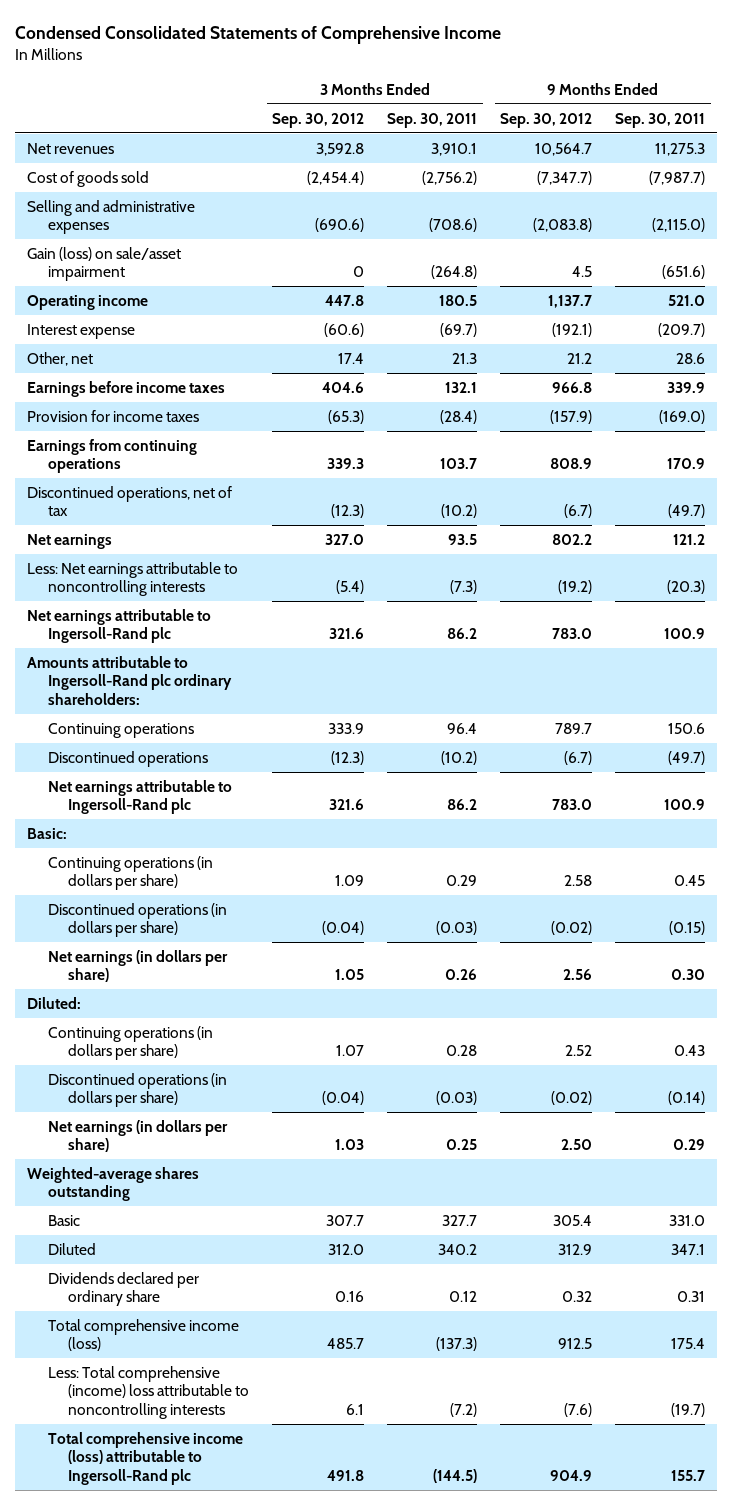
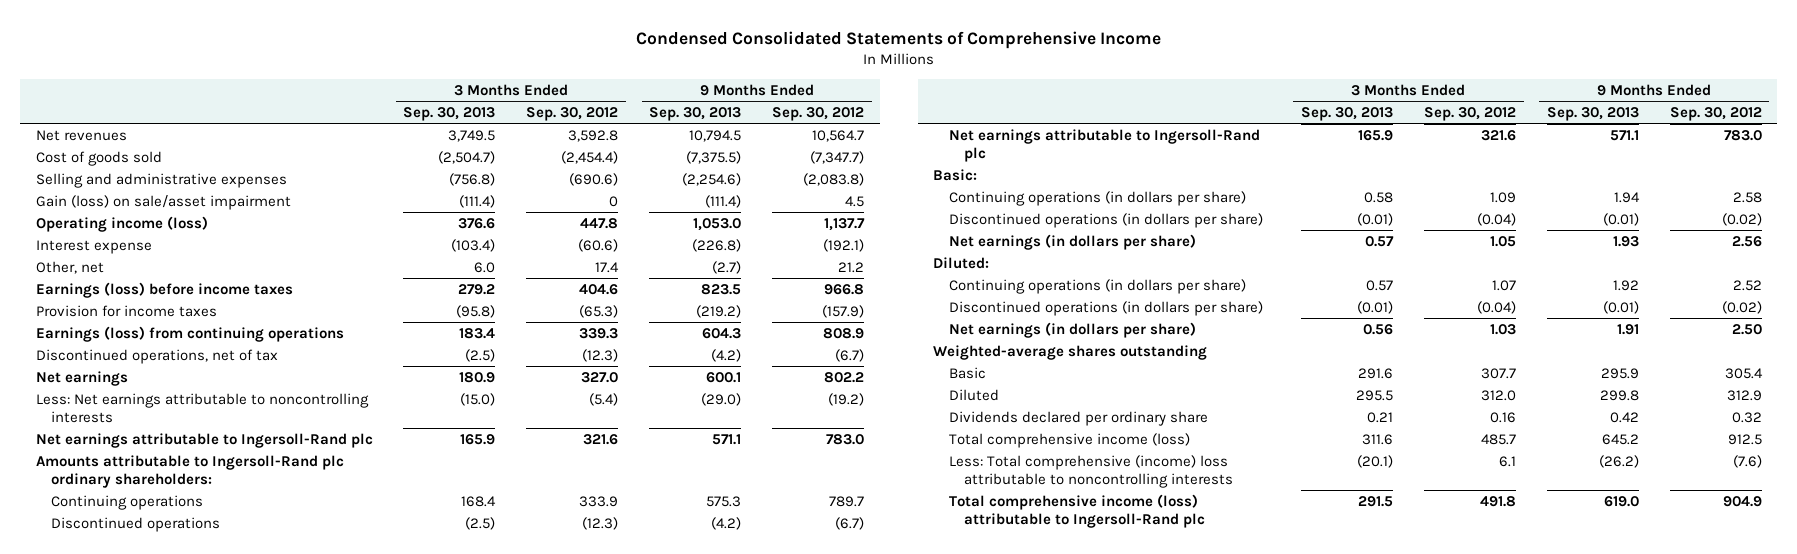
- | 3 Months Ended Sep. 30, 2012 | 3 Months Ended Sep. 30, 2011 | 9 Months Ended Sep. 30, 2012 | 9 Months Ended Sep. 30, 2011
+ | 3 Months Ended Sep. 30, 2013 | 3 Months Ended Sep. 30, 2012 | 9 Months Ended Sep. 30, 2013 | 9 Months Ended Sep. 30, 2012
- Operating income | 447.8 | 180.5 | 1,137.7 | 521.0
+ Operating income (loss) | 376.6 | 447.8 | 1,053.0 | 1,137.7
- Earnings before income taxes | 404.6 | 132.1 | 966.8 | 339.9
+ Earnings (loss) before income taxes | 279.2 | 404.6 | 823.5 | 966.8
- Earnings from continuing operations | 339.3 | 103.7 | 808.9 | 170.9
+ Earnings (loss) from continuing operations | 183.4 | 339.3 | 604.3 | 808.9

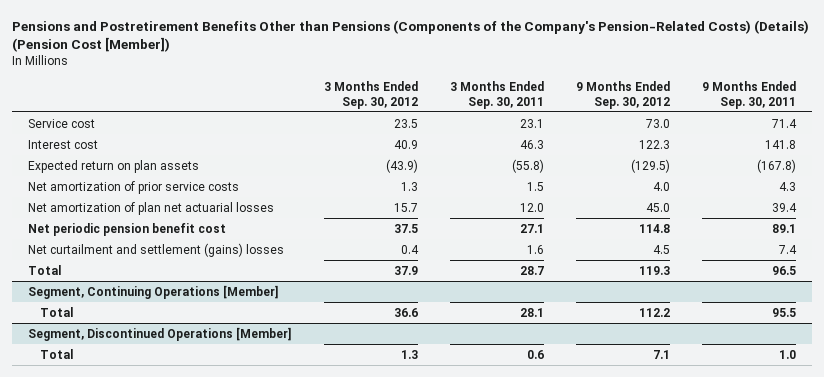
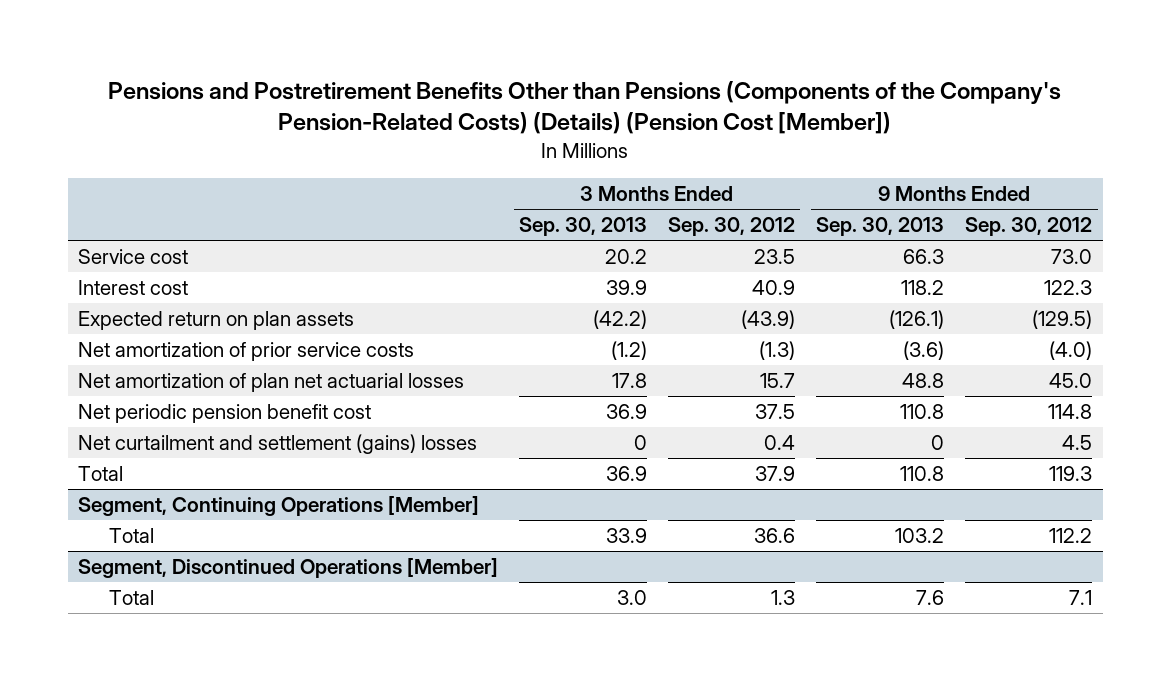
- | 3 Months Ended Sep. 30, 2012 | 3 Months Ended Sep. 30, 2011 | 9 Months Ended Sep. 30, 2012 | 9 Months Ended Sep. 30, 2011
+ | 3 Months Ended Sep. 30, 2013 | 3 Months Ended Sep. 30, 2012 | 9 Months Ended Sep. 30, 2013 | 9 Months Ended Sep. 30, 2012
- Net amortization of prior service costs | 1.3 | 1.5 | 4.0 | 4.3
+ Net amortization of prior service costs | (1.2) | (1.3) | (3.6) | (4.0)

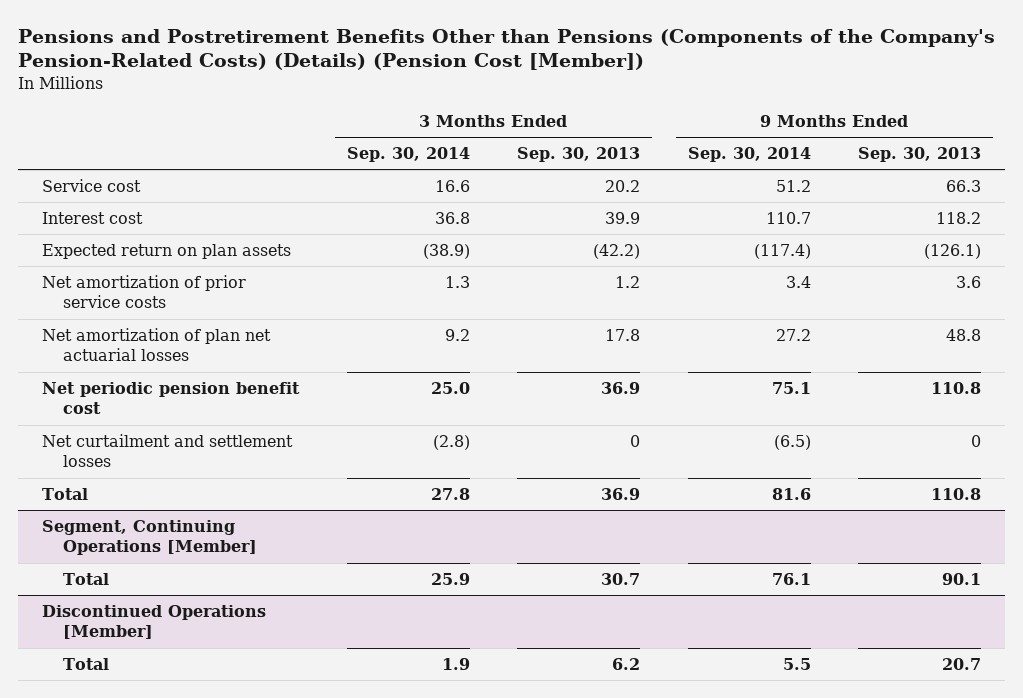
- | 3 Months Ended Sep. 30, 2013 | 3 Months Ended Sep. 30, 2012 | 9 Months Ended Sep. 30, 2013 | 9 Months Ended Sep. 30, 2012
+ | 3 Months Ended Sep. 30, 2014 | 3 Months Ended Sep. 30, 2013 | 9 Months Ended Sep. 30, 2014 | 9 Months Ended Sep. 30, 2013
- Net amortization of prior service costs | (1.2) | (1.3) | (3.6) | (4.0)
+ Net amortization of prior service costs | 1.3 | 1.2 | 3.4 | 3.6
- Net curtailment and settlement (gains) losses | 0 | 0.4 | 0 | 4.5
+ Net curtailment and settlement losses | (2.8) | 0 | (6.5) | 0
@ Segment, Continuing Operations [Member]
- Total | 33.9 | 36.6 | 103.2 | 112.2
- Segment, Discontinued Operations [Member]
- Total | 3.0 | 1.3 | 7.6 | 7.1
@ Segment, Continuing Operations [Member]
+ Total | 25.9 | 30.7 | 76.1 | 90.1
+ Discontinued Operations [Member]
+ Total | 1.9 | 6.2 | 5.5 | 20.7

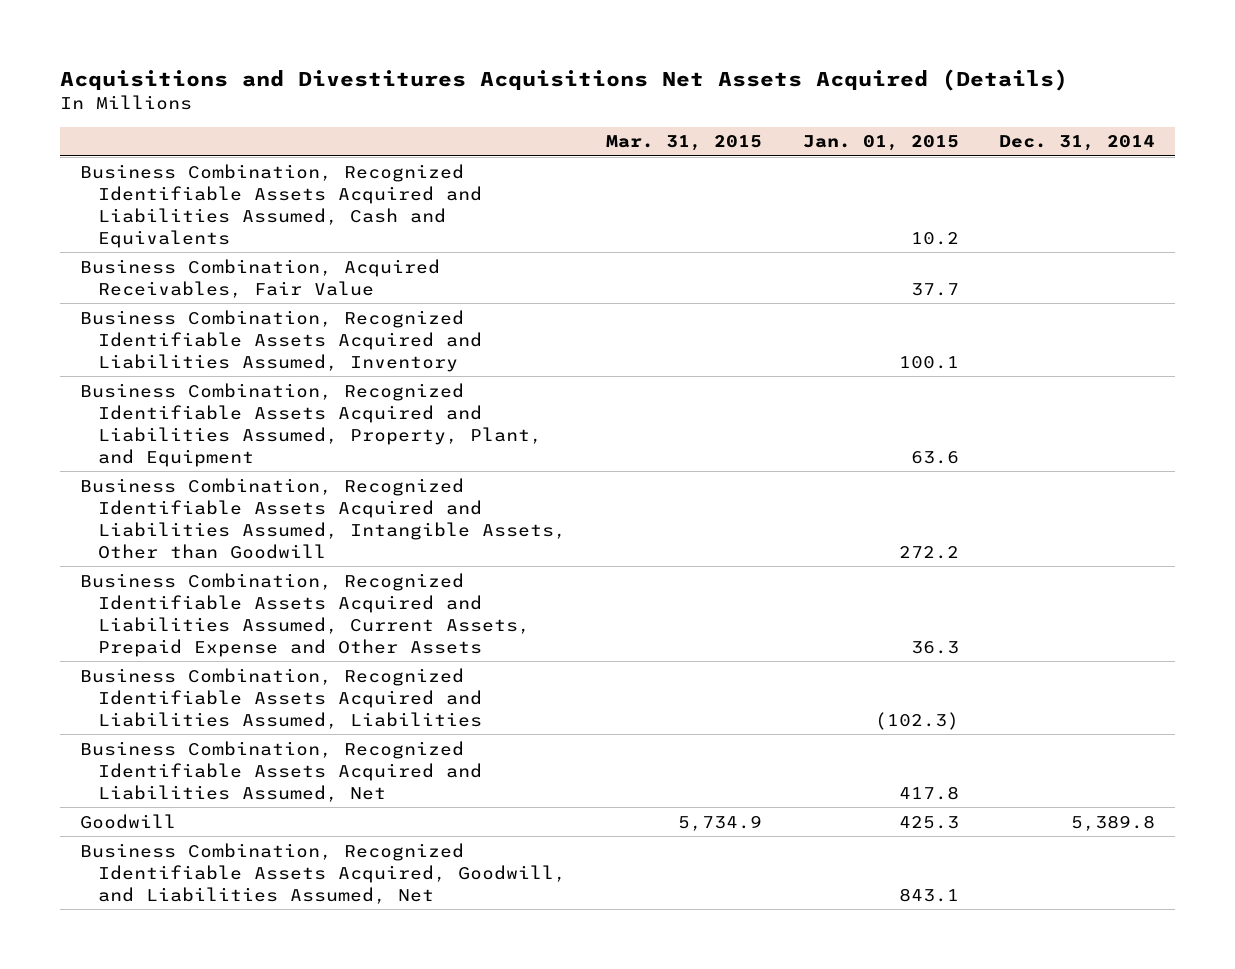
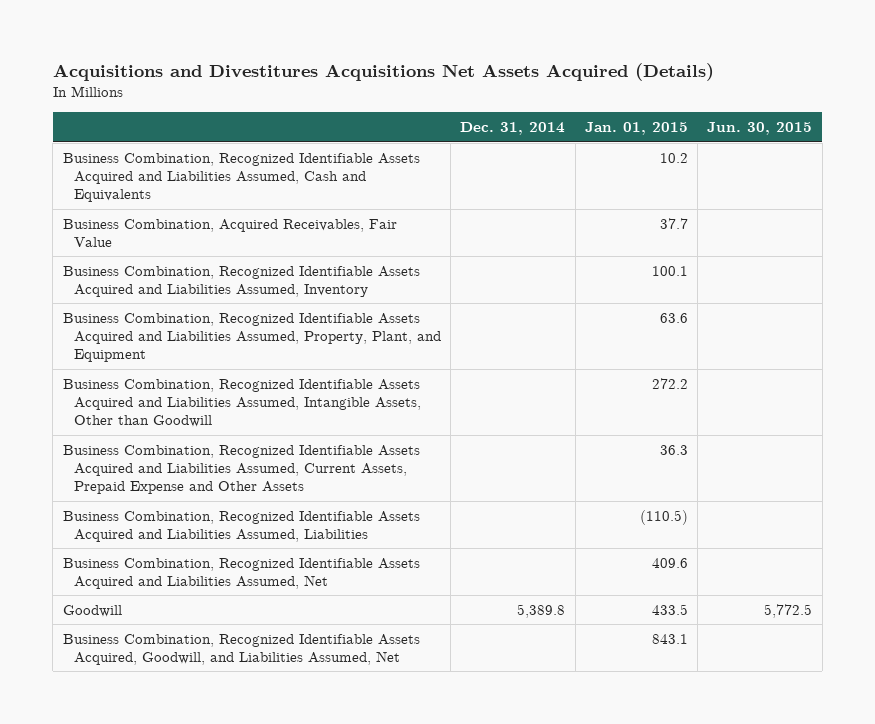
- | Mar. 31, 2015 | Jan. 01, 2015 | Dec. 31, 2014
+ | Dec. 31, 2014 | Jan. 01, 2015 | Jun. 30, 2015
- Business Combination, Recognized Identifiable Assets Acquired and Liabilities Assumed, Liabilities | | (102.3) |
- Business Combination, Recognized Identifiable Assets Acquired and Liabilities Assumed, Net | | 417.8 |
- Goodwill | 5,734.9 | 425.3 | 5,389.8
+ Business Combination, Recognized Identifiable Assets Acquired and Liabilities Assumed, Liabilities | | (110.5) |
+ Business Combination, Recognized Identifiable Assets Acquired and Liabilities Assumed, Net | | 409.6 |
+ Goodwill | 5,389.8 | 433.5 | 5,772.5

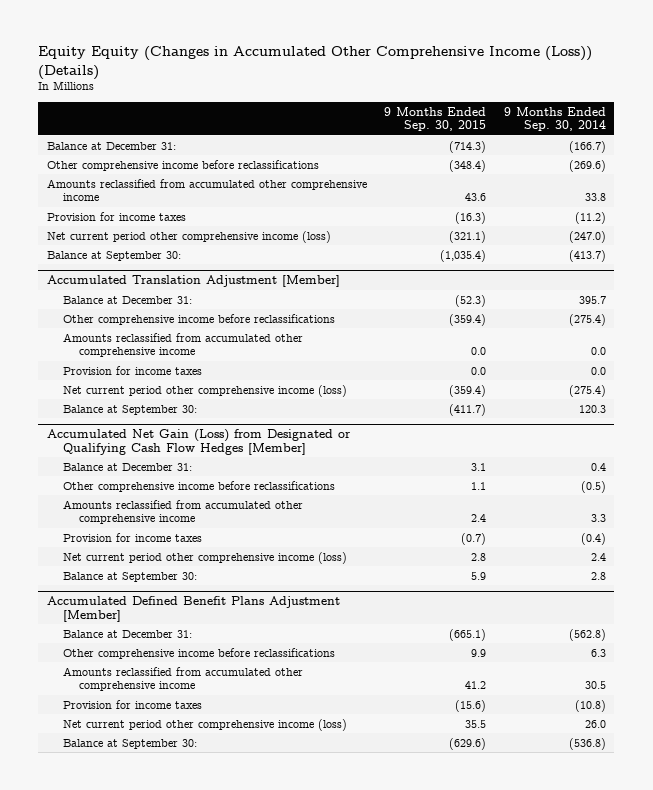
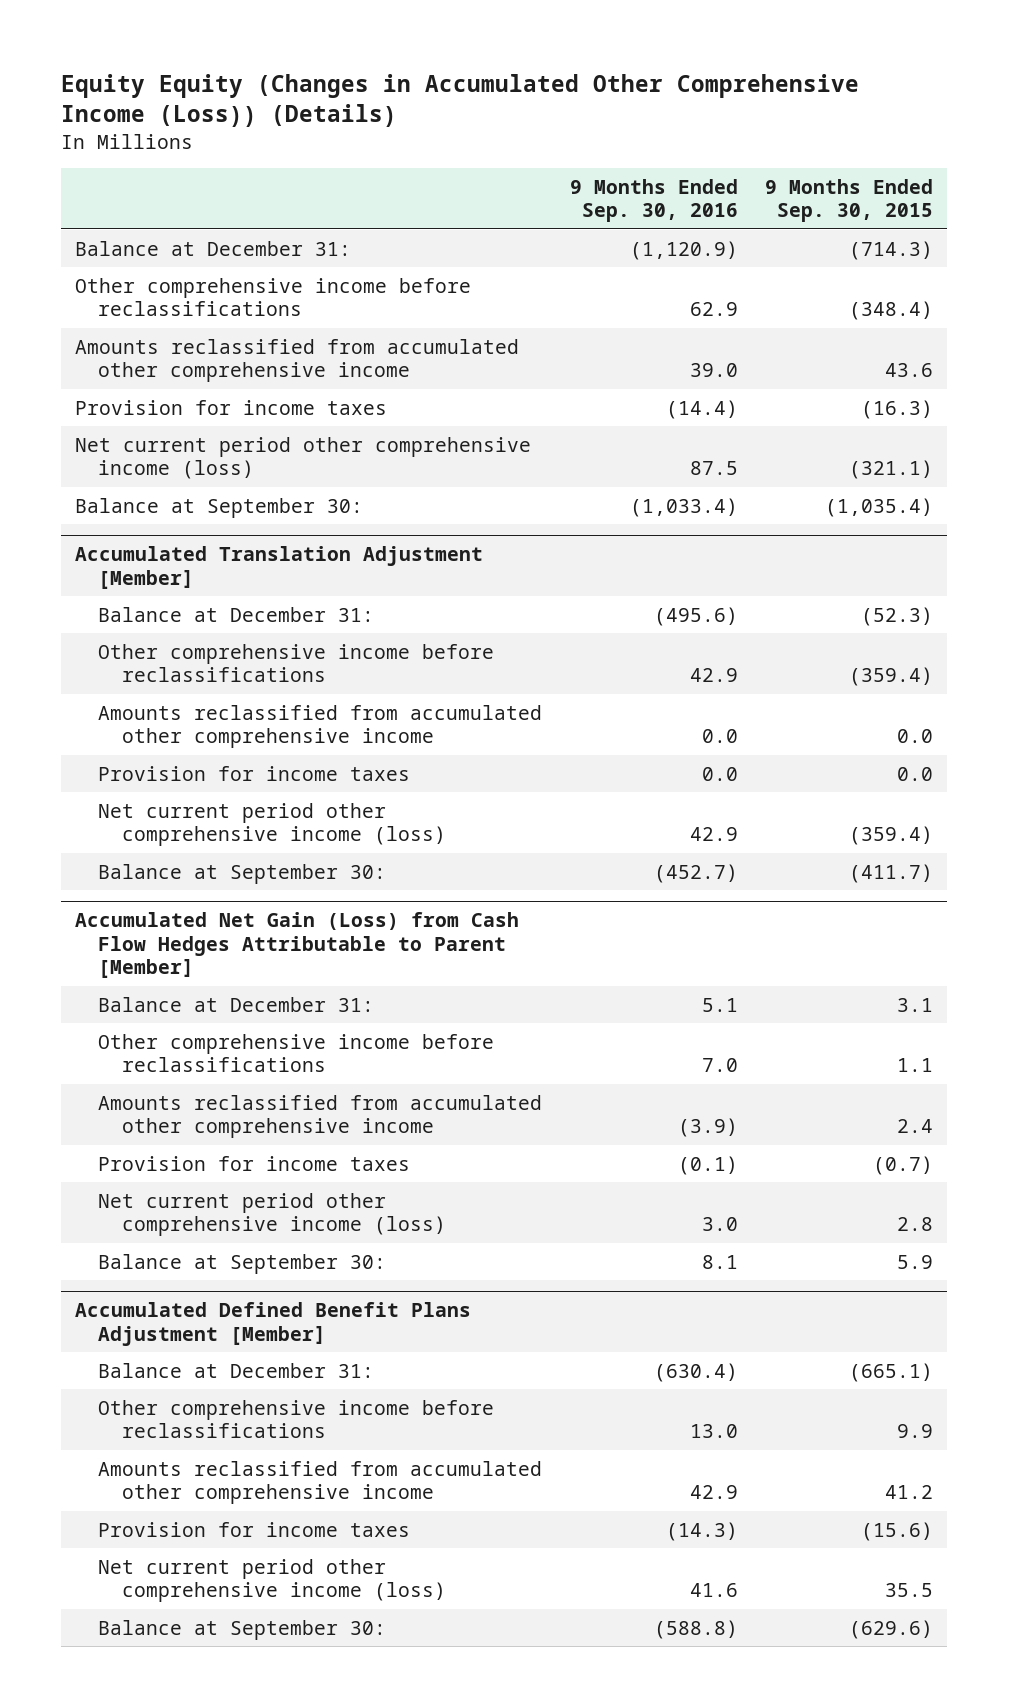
- | 9 Months Ended Sep. 30, 2015 | 9 Months Ended Sep. 30, 2014
+ | 9 Months Ended Sep. 30, 2016 | 9 Months Ended Sep. 30, 2015
- Accumulated Net Gain (Loss) from Designated or Qualifying Cash Flow Hedges [Member]
+ Accumulated Net Gain (Loss) from Cash Flow Hedges Attributable to Parent [Member]

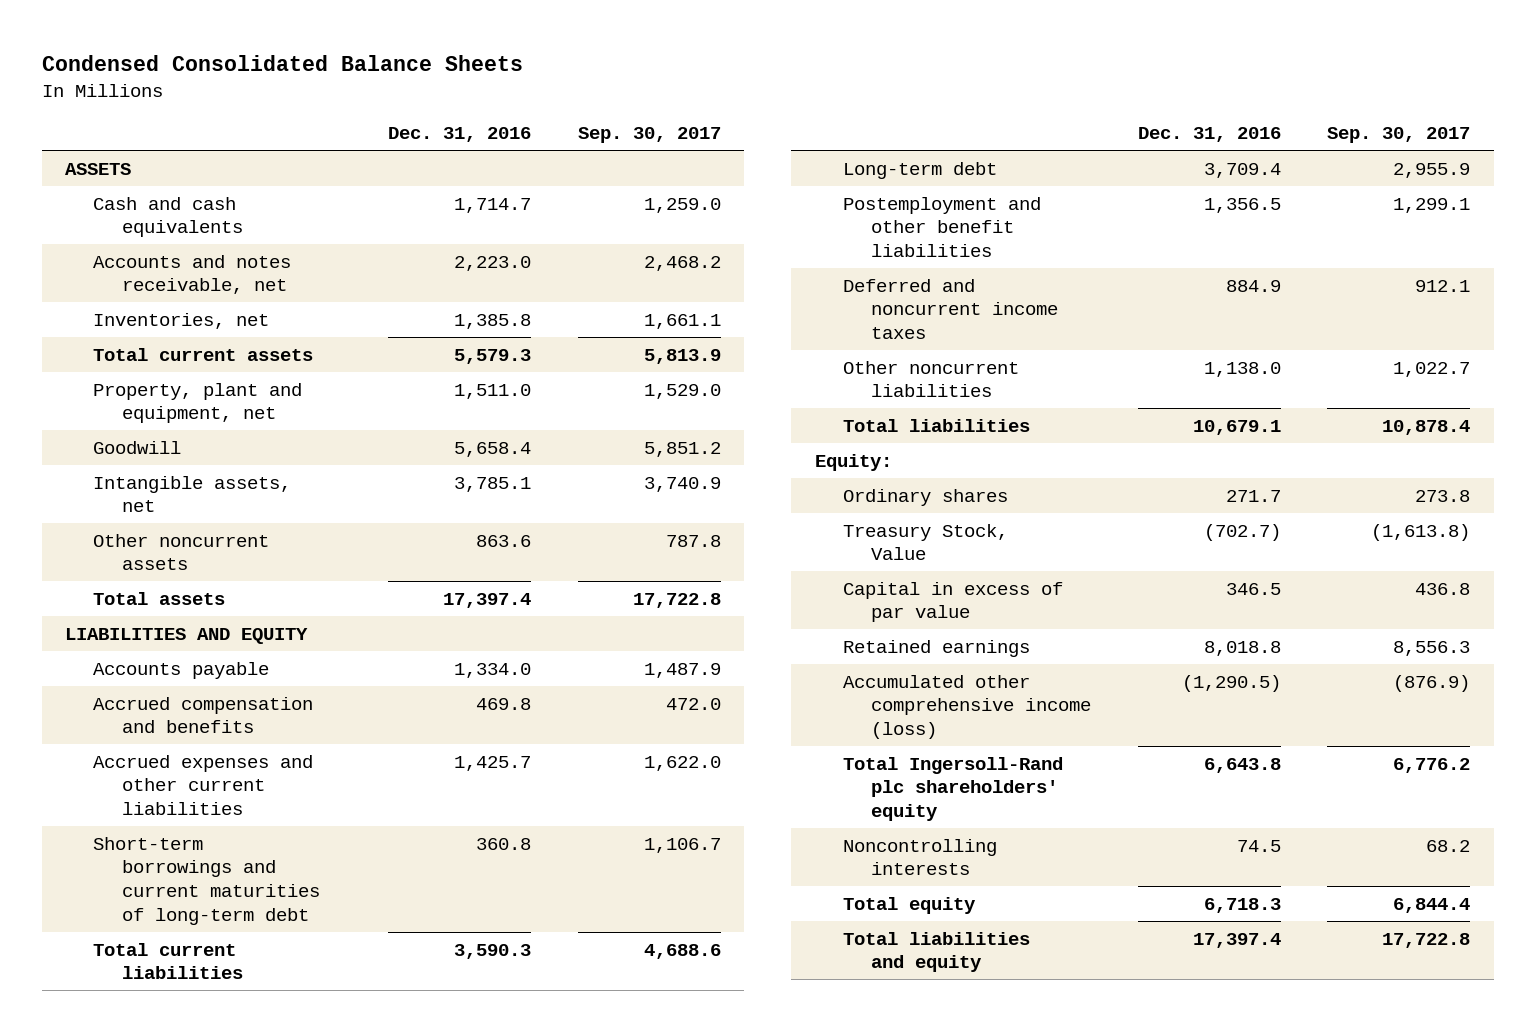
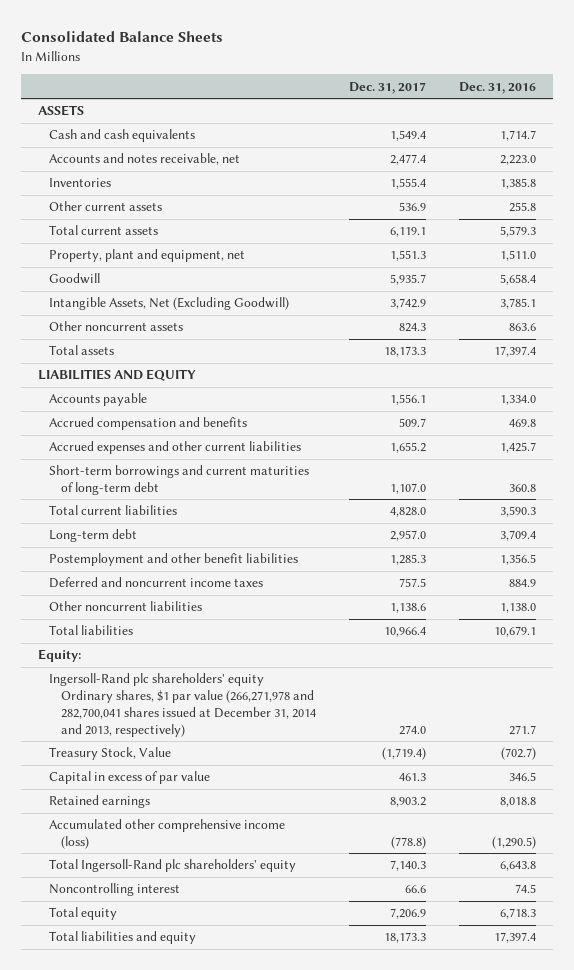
- Condensed Consolidated Balance Sheets
+ Consolidated Balance Sheets
- | Dec. 31, 2016 | Sep. 30, 2017
+ | Dec. 31, 2017 | Dec. 31, 2016
- Inventories, net | 1,385.8 | 1,661.1
+ Inventories | 1,555.4 | 1,385.8
+ Other current assets | 536.9 | 255.8
- Intangible assets, net | 3,785.1 | 3,740.9
+ Intangible Assets, Net (Excluding Goodwill) | 3,742.9 | 3,785.1
- Ordinary shares | 271.7 | 273.8
+ Ingersoll-Rand plc shareholders' equity Ordinary shares, $1 par value (266,271,978 and 282,700,041 shares issued at December 31, 2014 and 2013, respectively) | 274.0 | 271.7
- Noncontrolling interests | 74.5 | 68.2
+ Noncontrolling interest | 66.6 | 74.5

